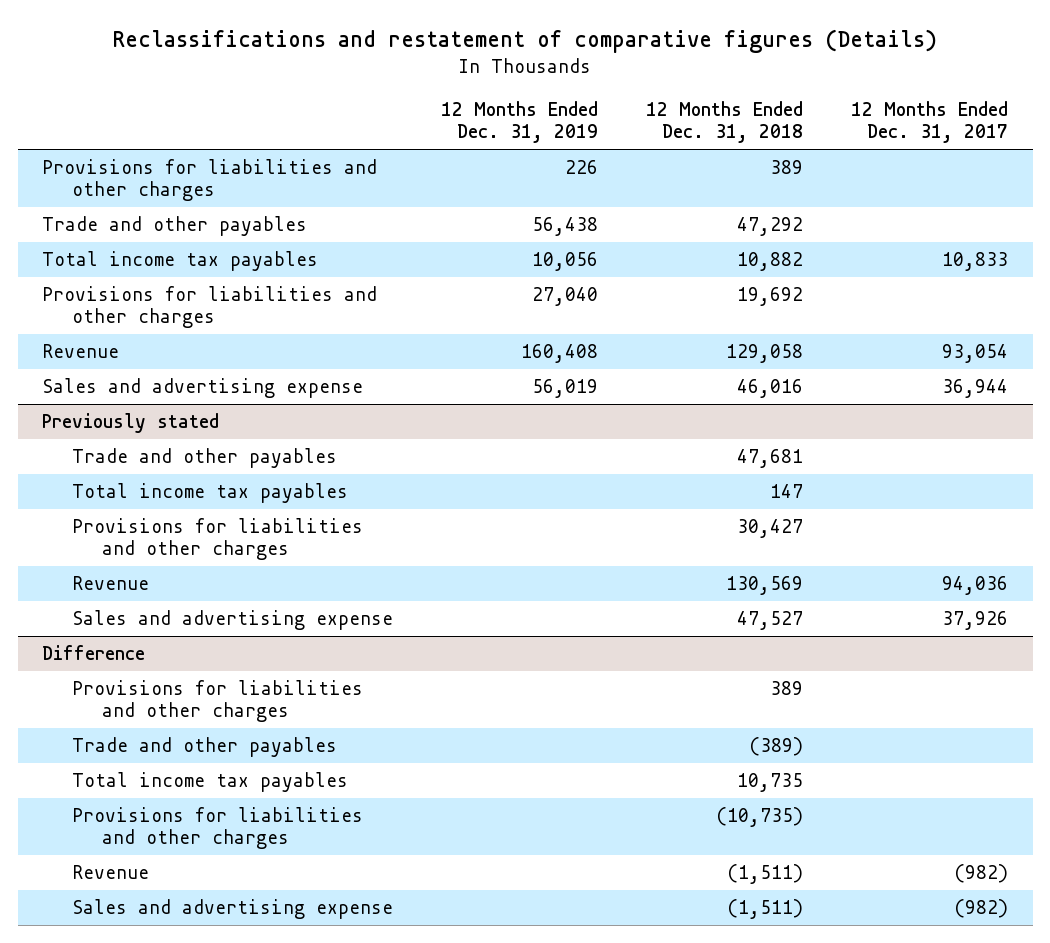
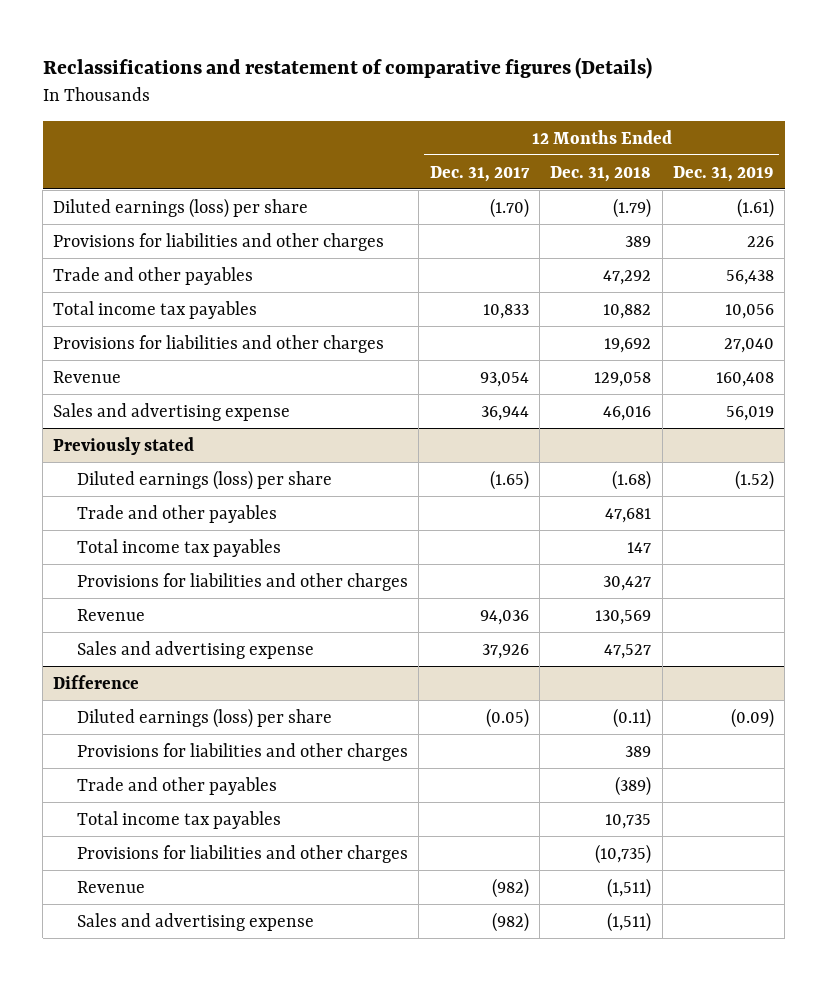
- | 12 Months Ended Dec. 31, 2019 | 12 Months Ended Dec. 31, 2018 | 12 Months Ended Dec. 31, 2017
+ | 12 Months Ended Dec. 31, 2017 | 12 Months Ended Dec. 31, 2018 | 12 Months Ended Dec. 31, 2019
+ Diluted earnings (loss) per share | (1.70) | (1.79) | (1.61)
@ Previously stated
+ Diluted earnings (loss) per share | (1.65) | (1.68) | (1.52)
@ Difference
+ Diluted earnings (loss) per share | (0.05) | (0.11) | (0.09)

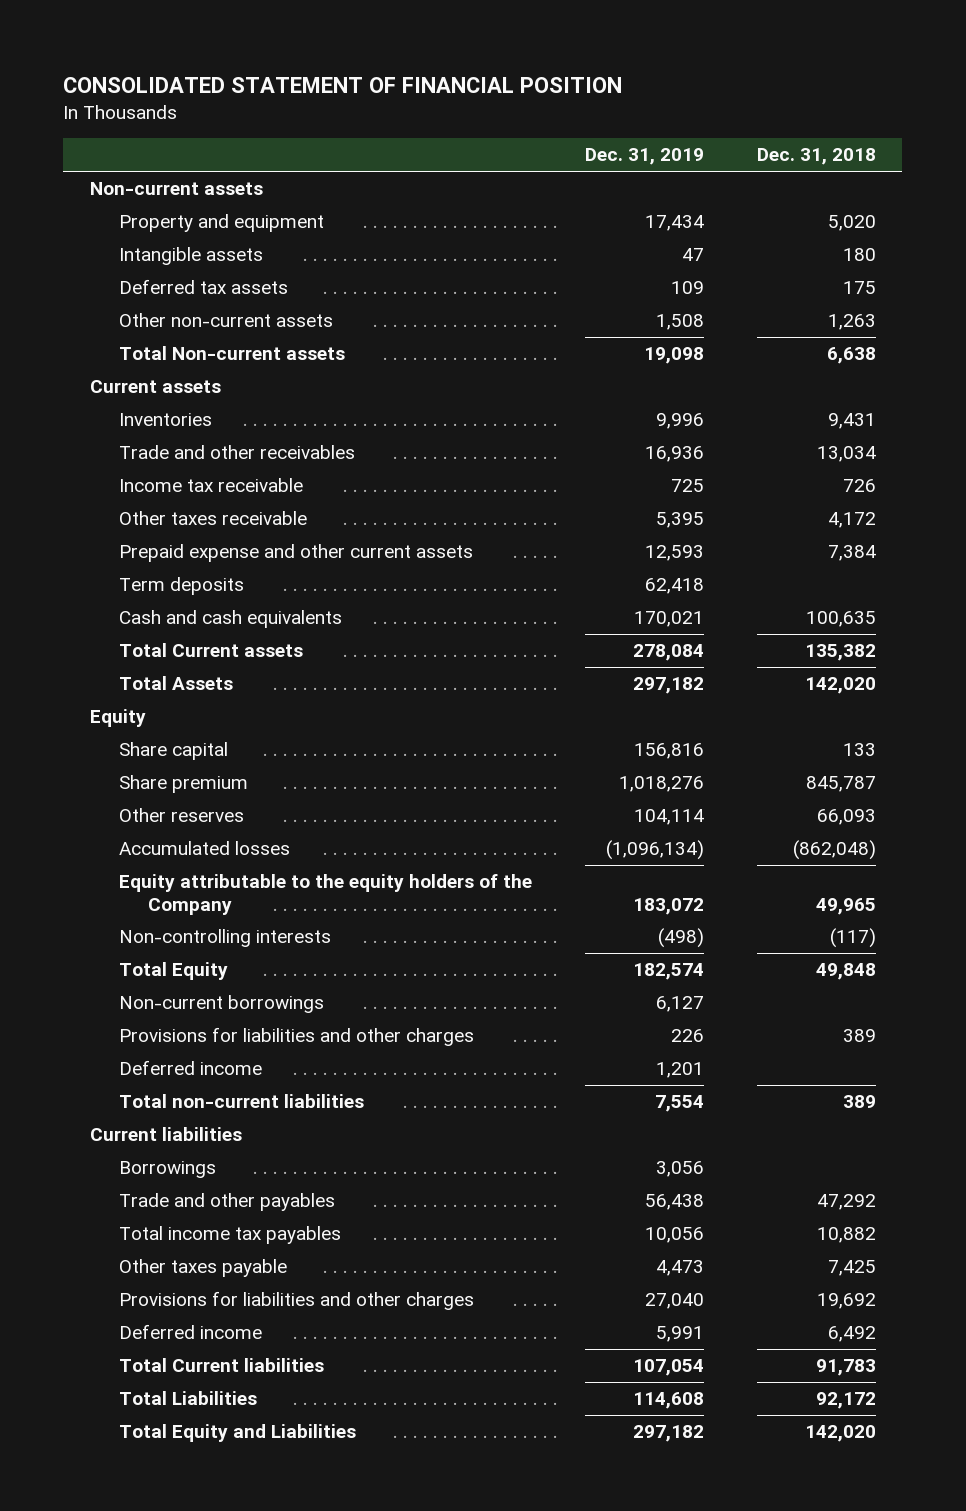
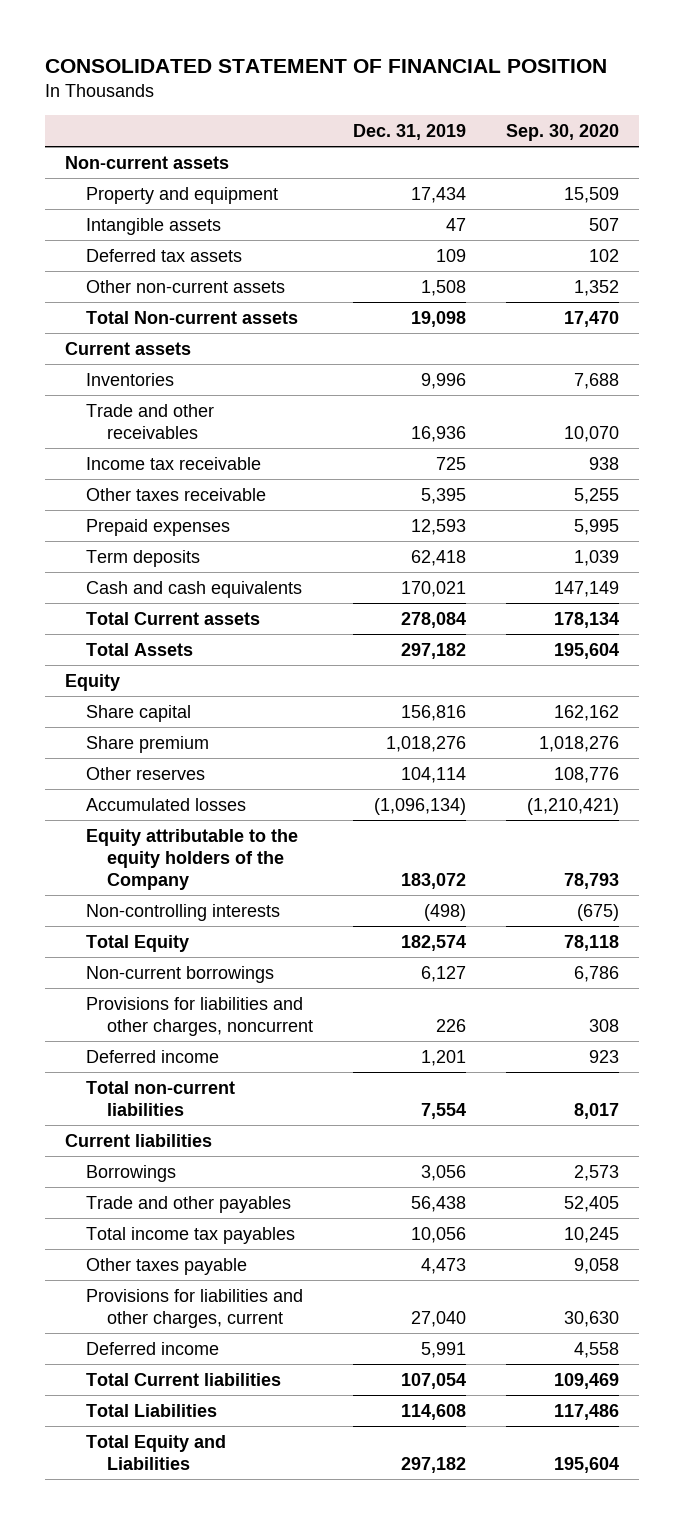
- | Dec. 31, 2019 | Dec. 31, 2018
+ | Dec. 31, 2019 | Sep. 30, 2020
- Prepaid expense and other current assets | 12,593 | 7,384
+ Prepaid expenses | 12,593 | 5,995
- Provisions for liabilities and other charges | 226 | 389
+ Provisions for liabilities and other charges, noncurrent | 226 | 308
- Provisions for liabilities and other charges | 27,040 | 19,692
+ Provisions for liabilities and other charges, current | 27,040 | 30,630

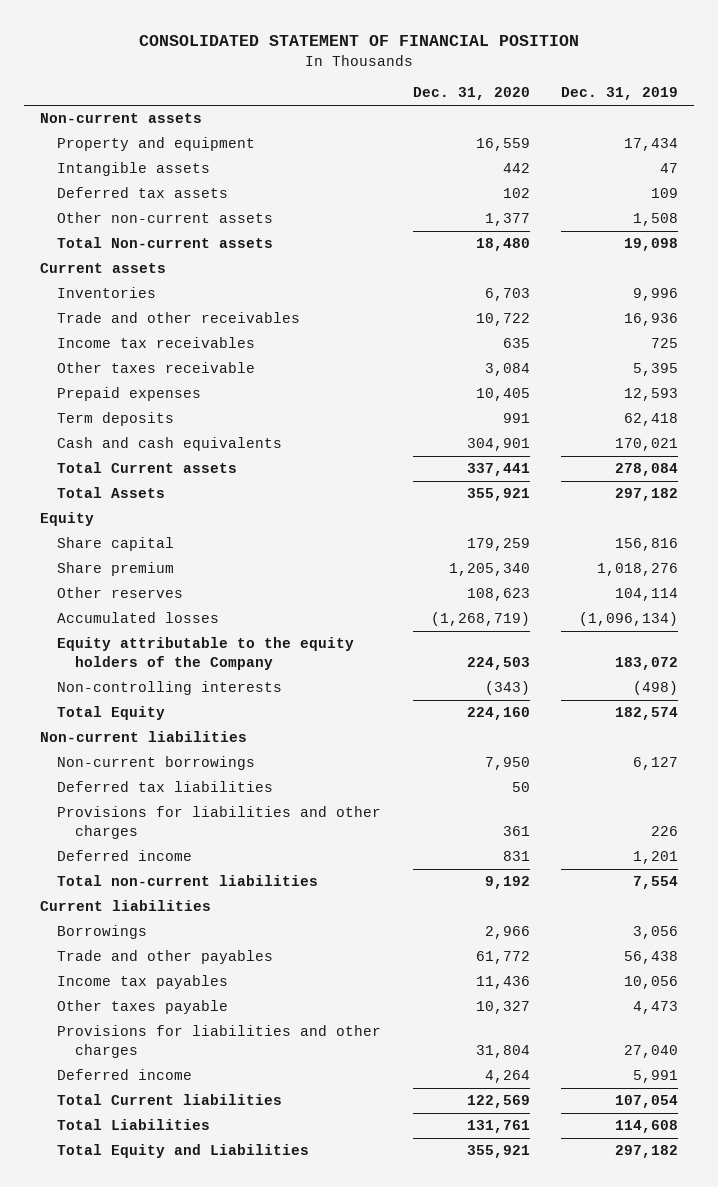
- | Dec. 31, 2019 | Sep. 30, 2020
+ | Dec. 31, 2020 | Dec. 31, 2019
- Income tax receivable | 725 | 938
+ Income tax receivables | 635 | 725
+ Non-current liabilities
- Provisions for liabilities and other charges, noncurrent | 226 | 308
+ Deferred tax liabilities | 50 |
+ Provisions for liabilities and other charges | 361 | 226
- Total income tax payables | 10,056 | 10,245
+ Income tax payables | 11,436 | 10,056
- Provisions for liabilities and other charges, current | 27,040 | 30,630
+ Provisions for liabilities and other charges | 31,804 | 27,040

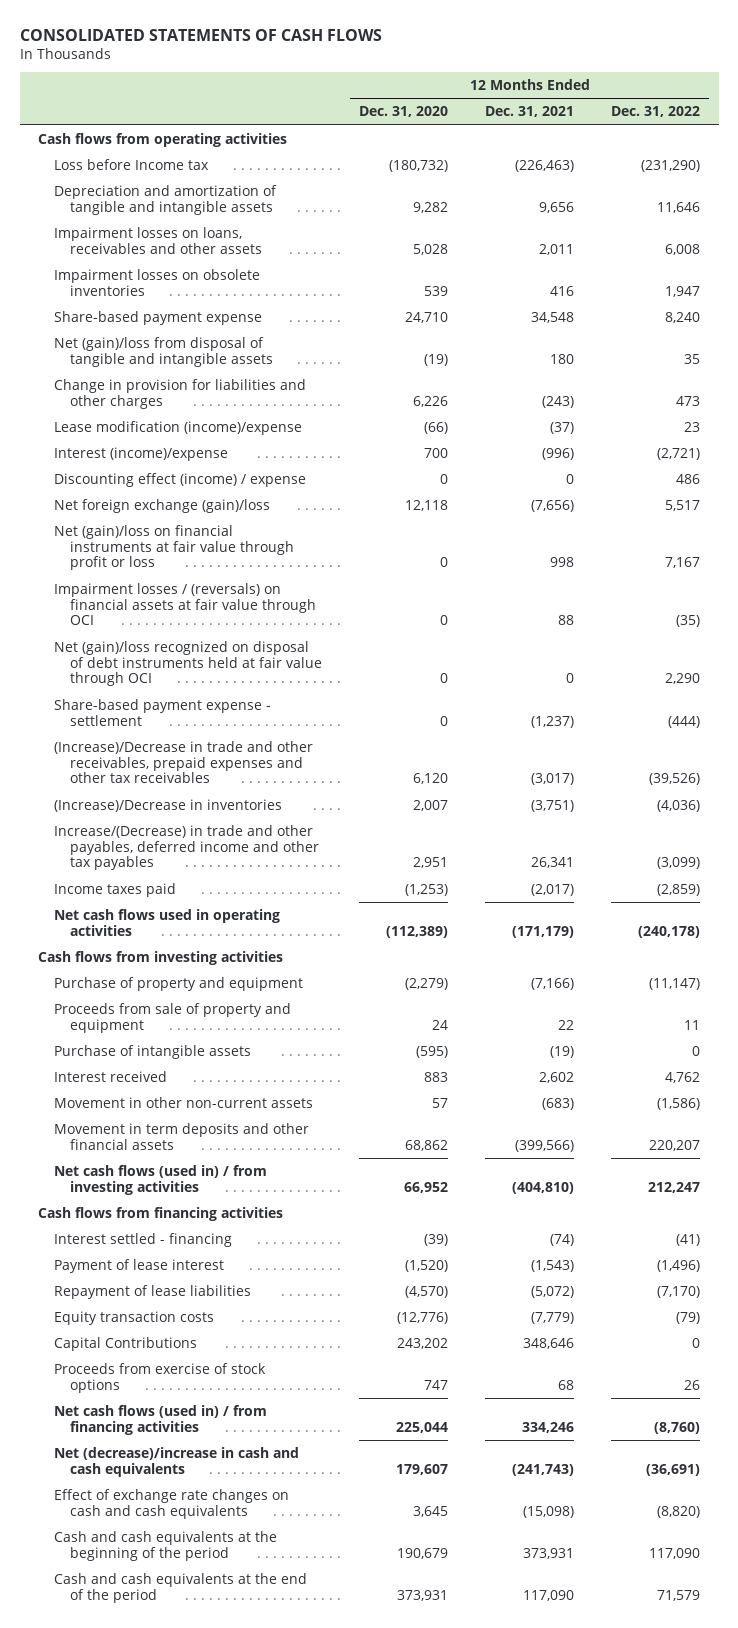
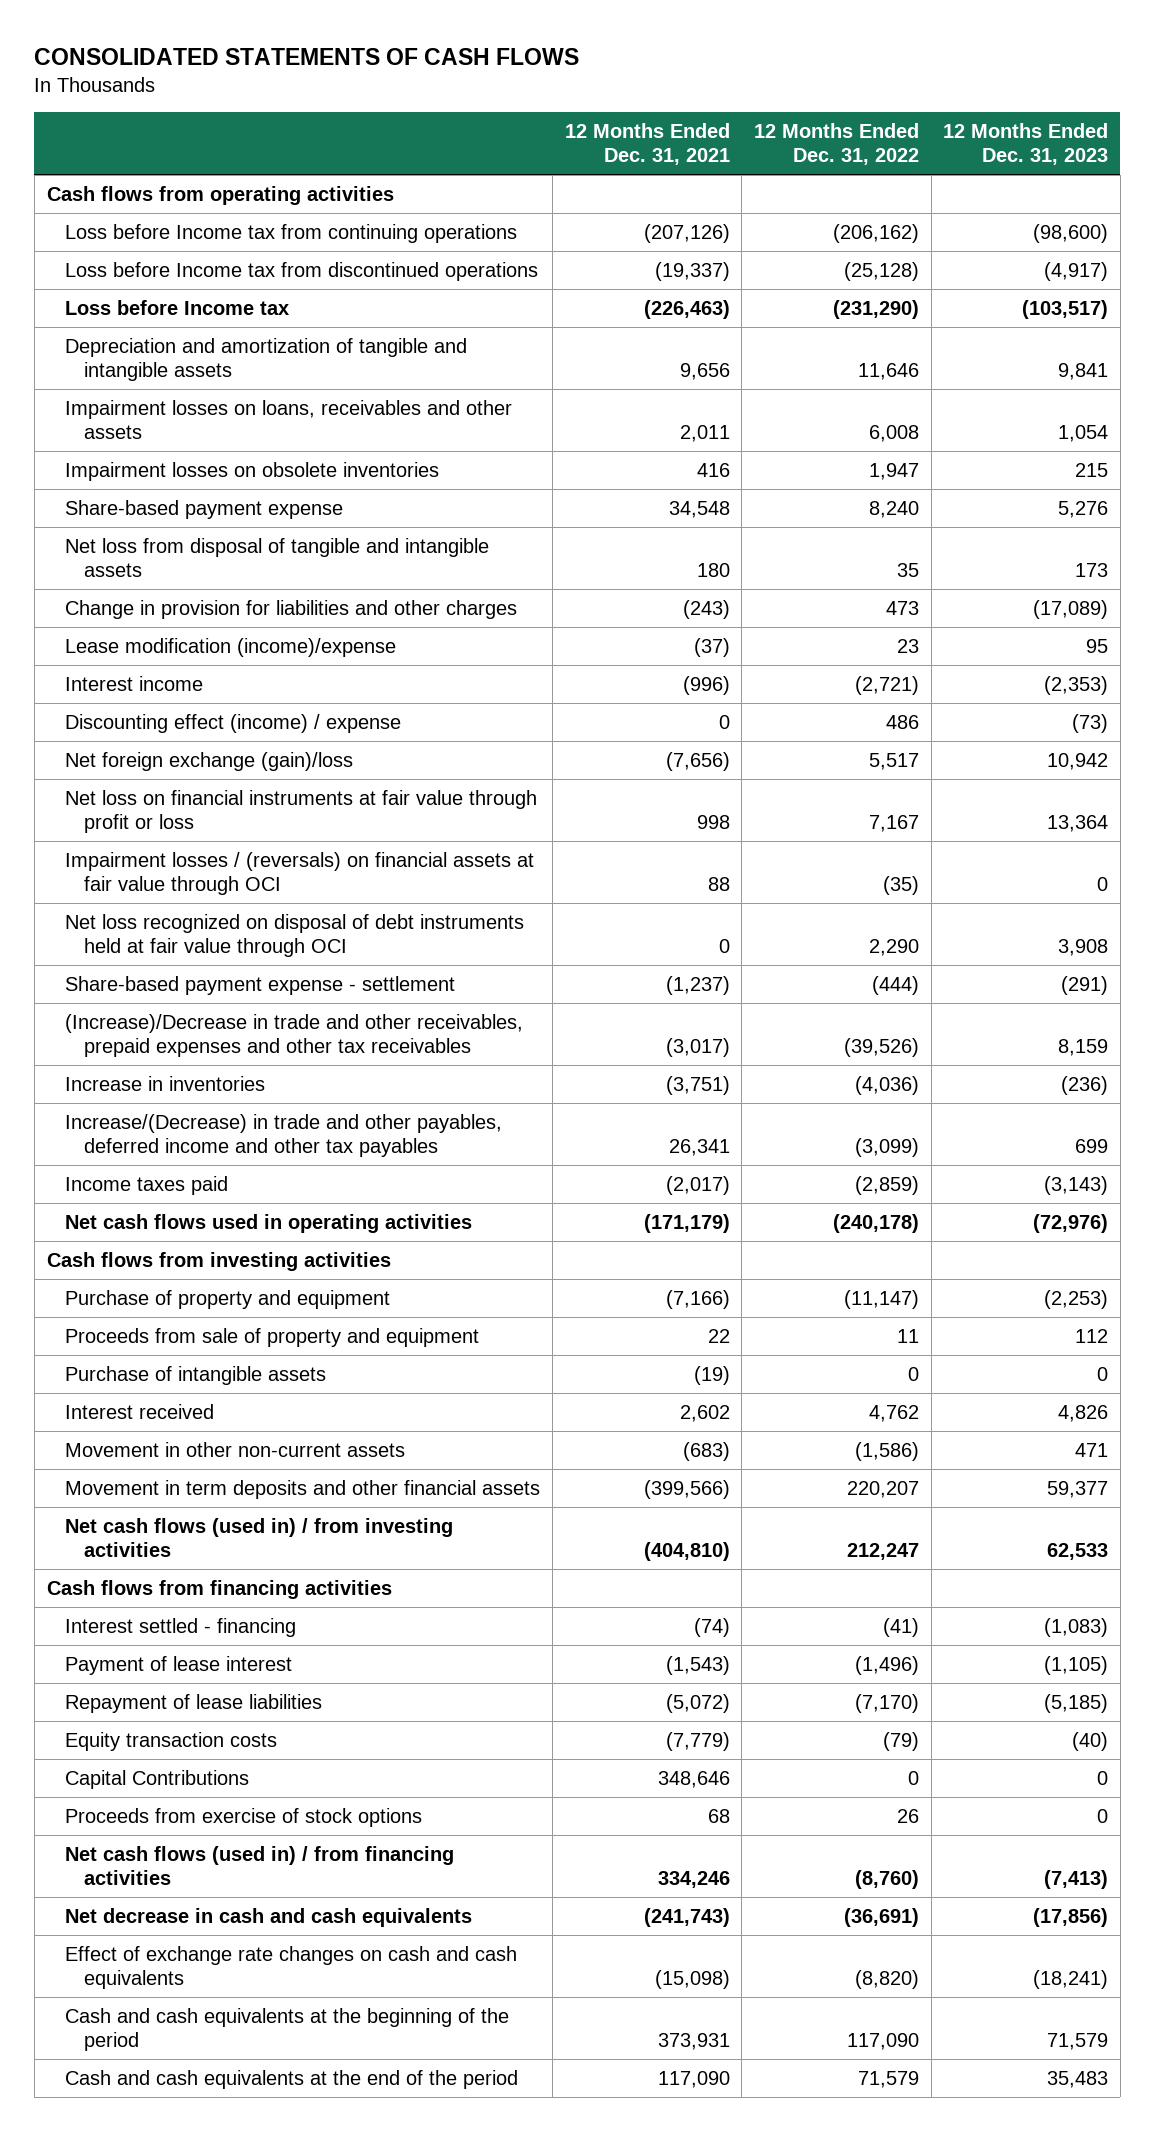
- | 12 Months Ended Dec. 31, 2020 | 12 Months Ended Dec. 31, 2021 | 12 Months Ended Dec. 31, 2022
+ | 12 Months Ended Dec. 31, 2021 | 12 Months Ended Dec. 31, 2022 | 12 Months Ended Dec. 31, 2023
+ Loss before Income tax from continuing operations | (207,126) | (206,162) | (98,600)
+ Loss before Income tax from discontinued operations | (19,337) | (25,128) | (4,917)
- Net (gain)/loss from disposal of tangible and intangible assets | (19) | 180 | 35
+ Net loss from disposal of tangible and intangible assets | 180 | 35 | 173
- Interest (income)/expense | 700 | (996) | (2,721)
+ Interest income | (996) | (2,721) | (2,353)
- Net (gain)/loss on financial instruments at fair value through profit or loss | 0 | 998 | 7,167
+ Net loss on financial instruments at fair value through profit or loss | 998 | 7,167 | 13,364
- Net (gain)/loss recognized on disposal of debt instruments held at fair value through OCI | 0 | 0 | 2,290
+ Net loss recognized on disposal of debt instruments held at fair value through OCI | 0 | 2,290 | 3,908
- (Increase)/Decrease in inventories | 2,007 | (3,751) | (4,036)
+ Increase in inventories | (3,751) | (4,036) | (236)
- Net (decrease)/increase in cash and cash equivalents | 179,607 | (241,743) | (36,691)
+ Net decrease in cash and cash equivalents | (241,743) | (36,691) | (17,856)

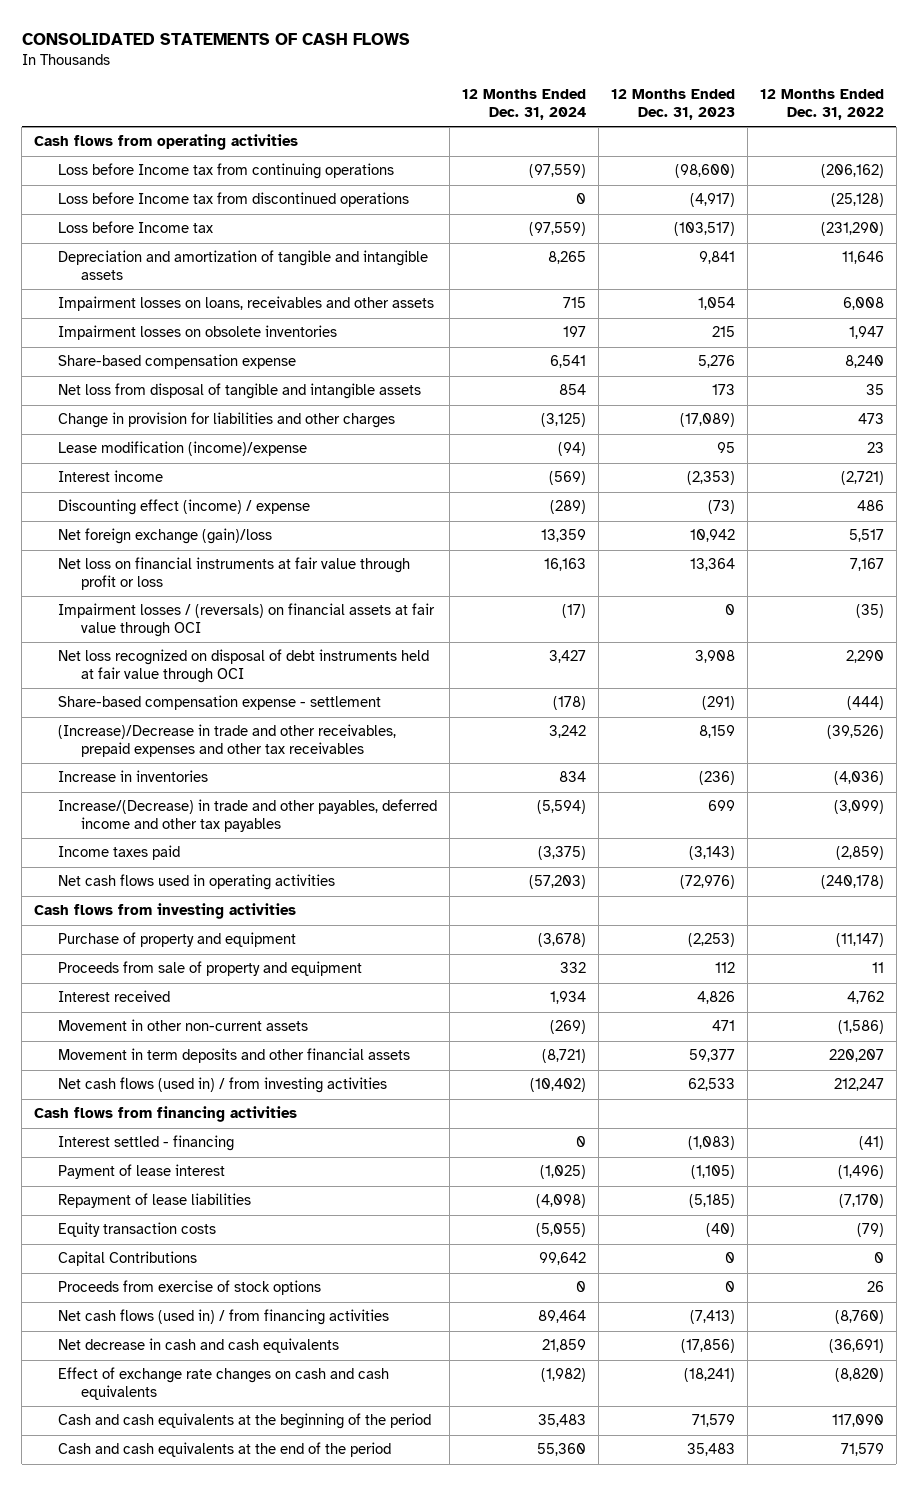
- | 12 Months Ended Dec. 31, 2021 | 12 Months Ended Dec. 31, 2022 | 12 Months Ended Dec. 31, 2023
+ | 12 Months Ended Dec. 31, 2024 | 12 Months Ended Dec. 31, 2023 | 12 Months Ended Dec. 31, 2022
- Share-based payment expense | 34,548 | 8,240 | 5,276
+ Share-based compensation expense | 6,541 | 5,276 | 8,240
- Share-based payment expense - settlement | (1,237) | (444) | (291)
+ Share-based compensation expense - settlement | (178) | (291) | (444)
- Purchase of intangible assets | (19) | 0 | 0

